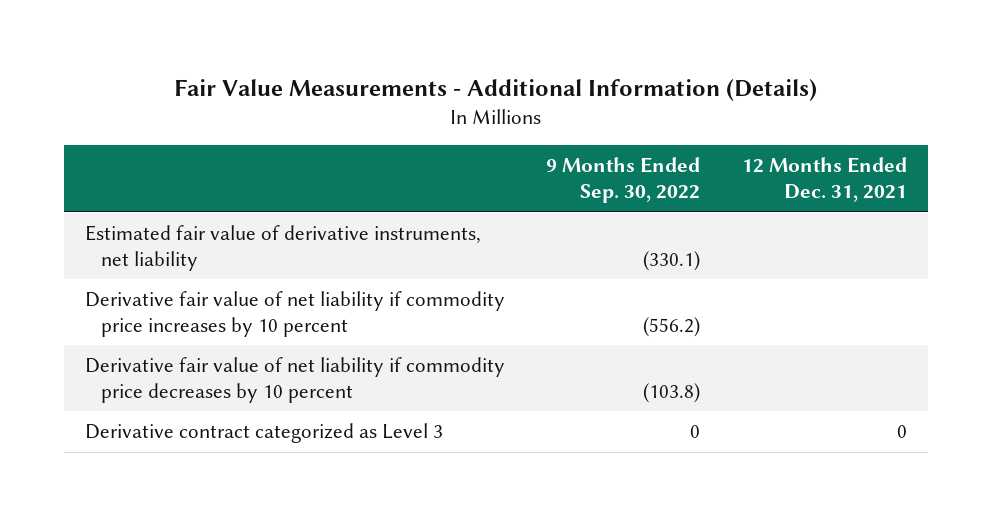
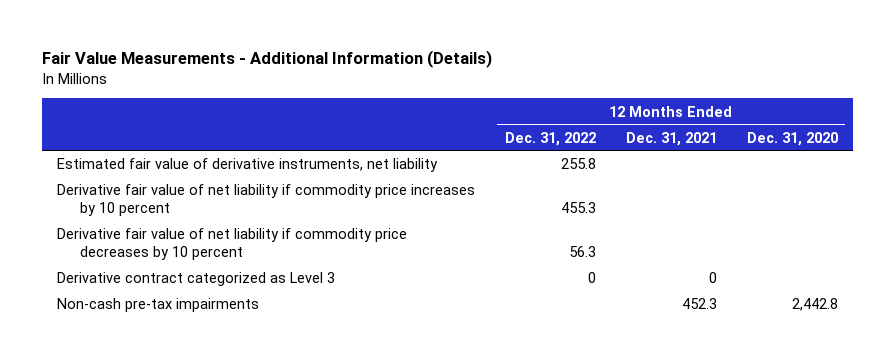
- | 9 Months Ended Sep. 30, 2022 | 12 Months Ended Dec. 31, 2021
+ | 12 Months Ended Dec. 31, 2022 | 12 Months Ended Dec. 31, 2021 | 12 Months Ended Dec. 31, 2020
+ Non-cash pre-tax impairments | | 452.3 | 2,442.8

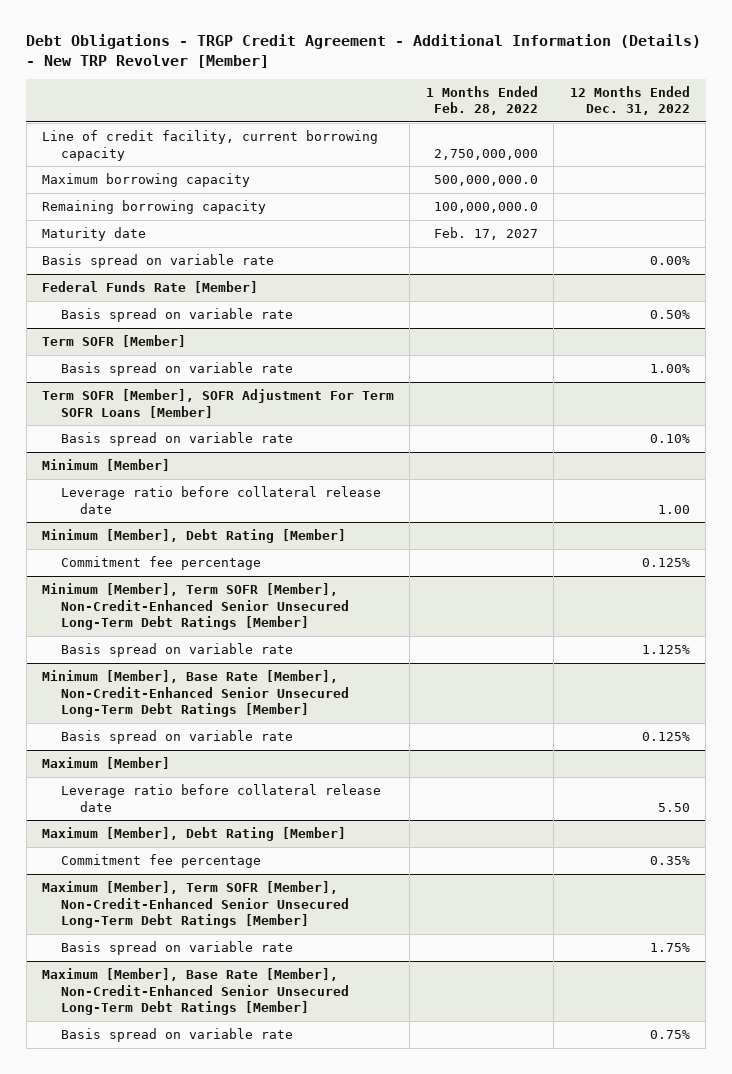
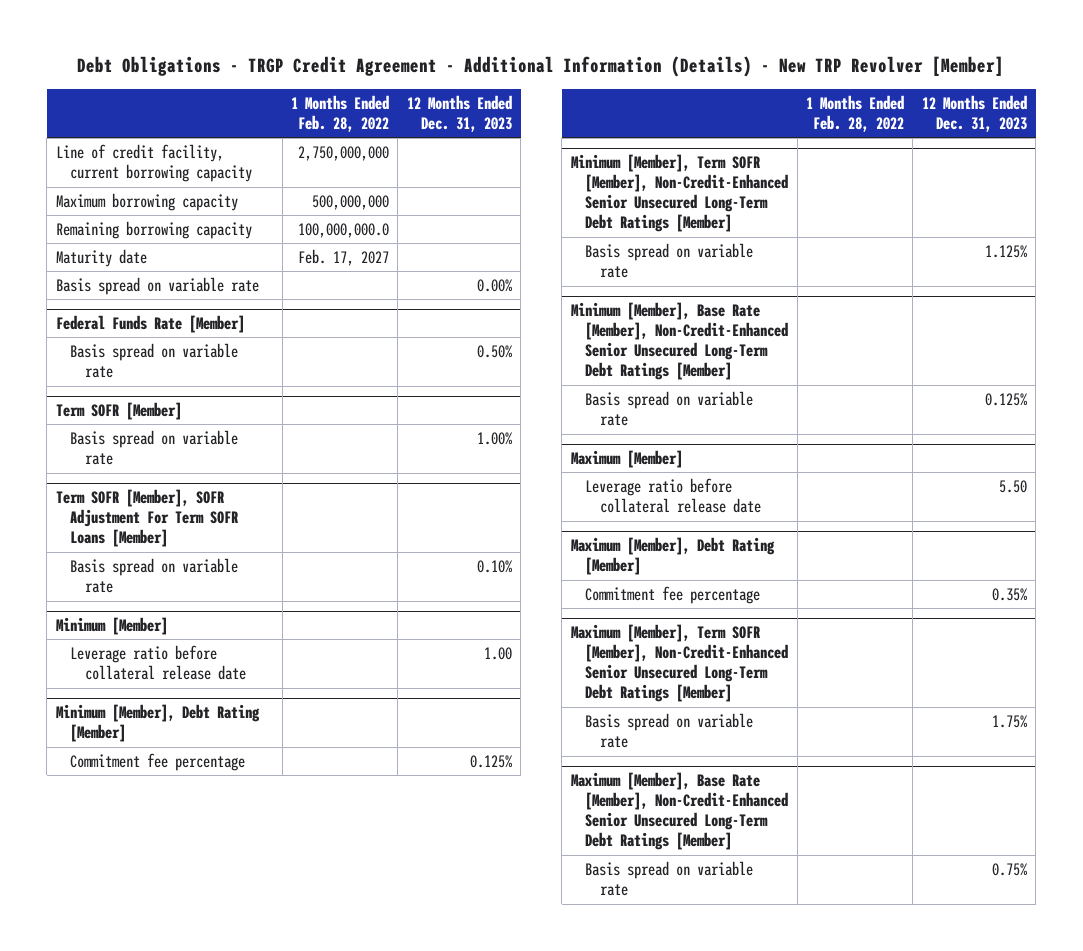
- | 1 Months Ended Feb. 28, 2022 | 12 Months Ended Dec. 31, 2022
+ | 1 Months Ended Feb. 28, 2022 | 12 Months Ended Dec. 31, 2023
- Maximum borrowing capacity | 500,000,000.0 |
+ Maximum borrowing capacity | 500,000,000 |

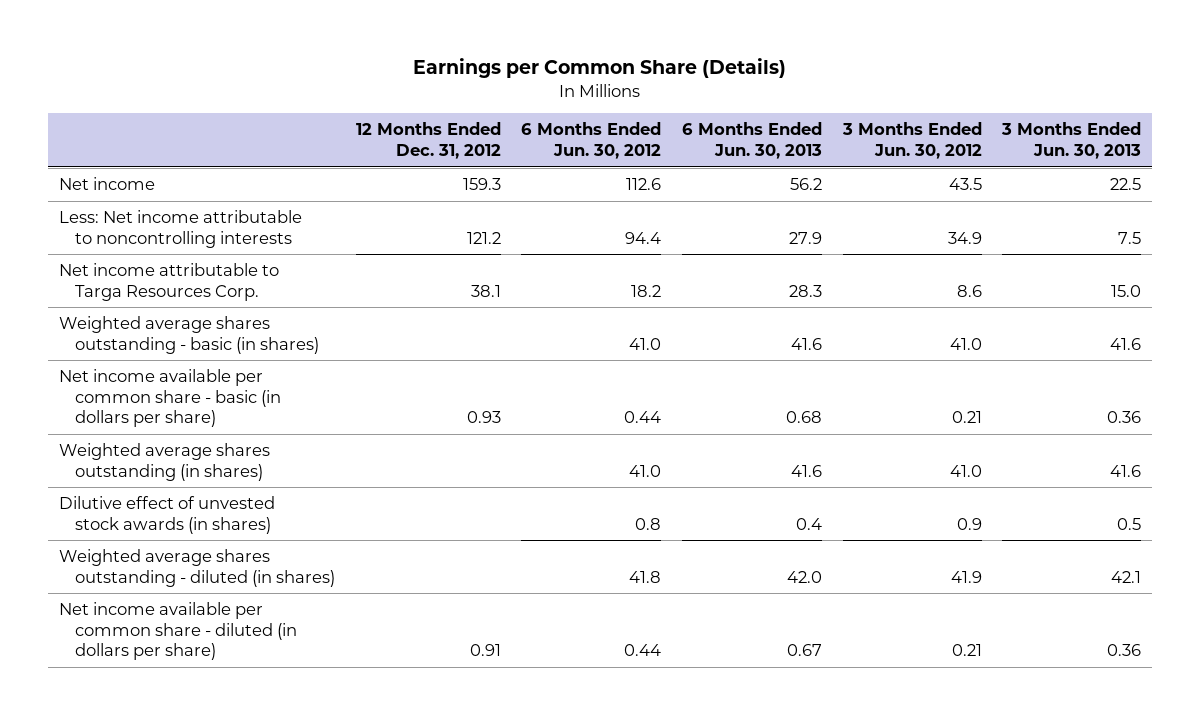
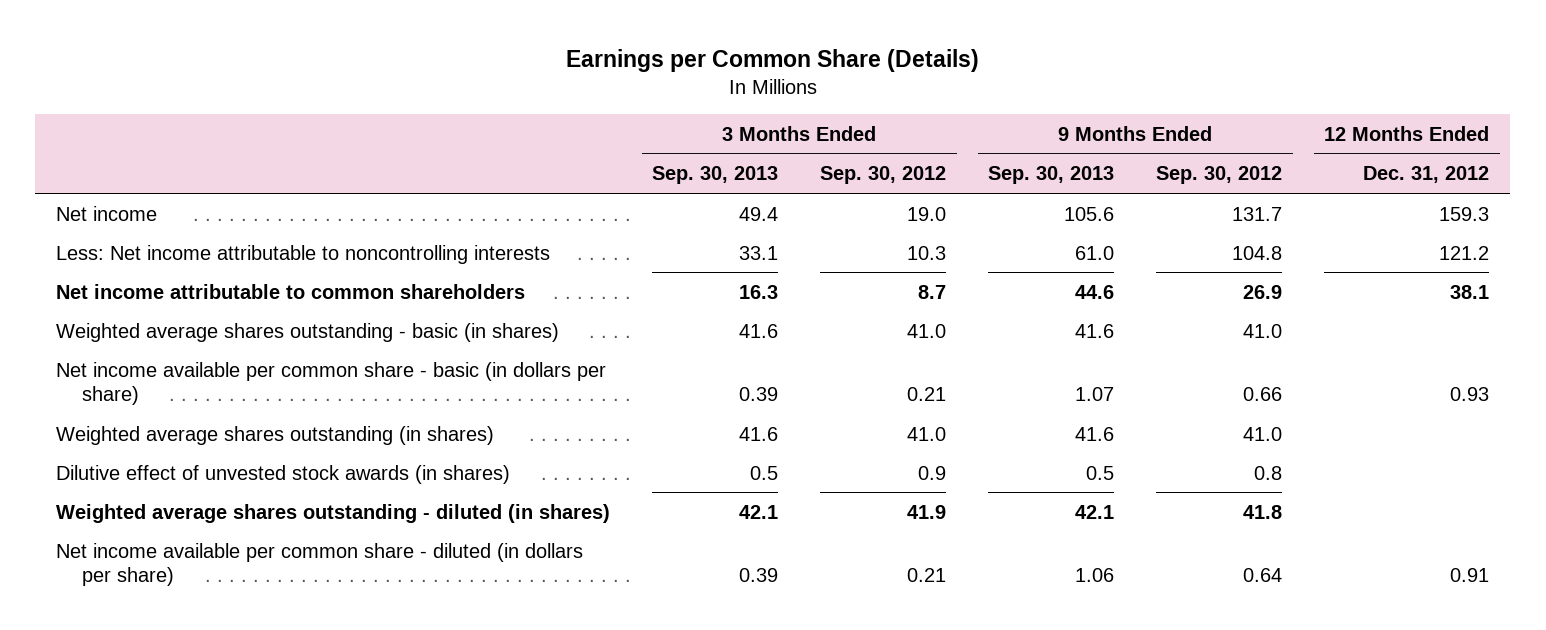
- | 12 Months Ended Dec. 31, 2012 | 6 Months Ended Jun. 30, 2012 | 6 Months Ended Jun. 30, 2013 | 3 Months Ended Jun. 30, 2012 | 3 Months Ended Jun. 30, 2013
+ | 3 Months Ended Sep. 30, 2013 | 3 Months Ended Sep. 30, 2012 | 9 Months Ended Sep. 30, 2013 | 9 Months Ended Sep. 30, 2012 | 12 Months Ended Dec. 31, 2012
- Net income attributable to Targa Resources Corp. | 38.1 | 18.2 | 28.3 | 8.6 | 15.0
+ Net income attributable to common shareholders | 16.3 | 8.7 | 44.6 | 26.9 | 38.1

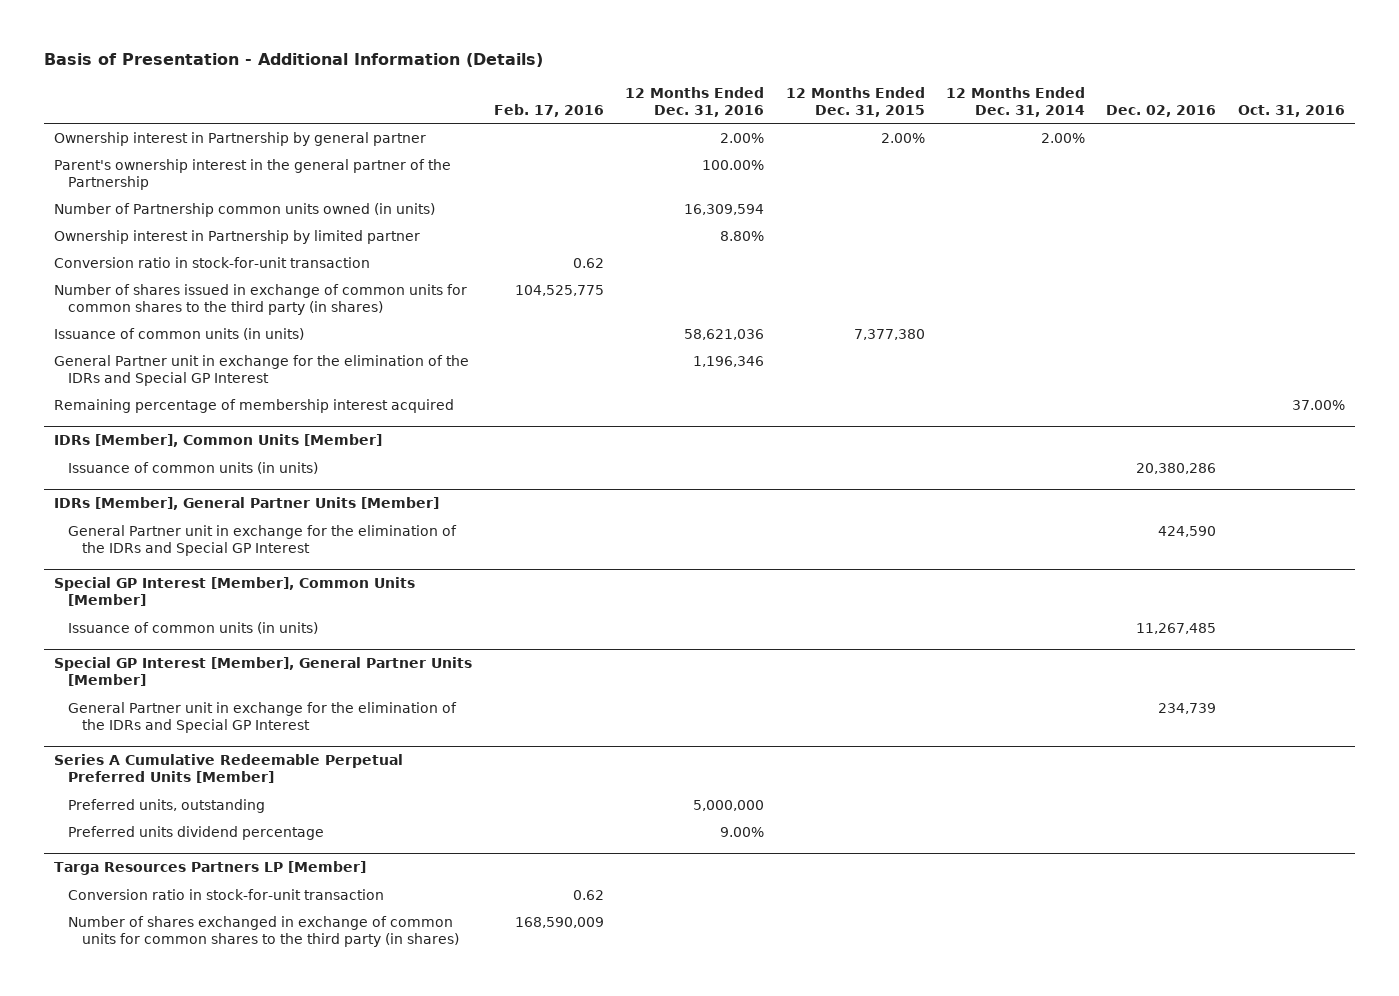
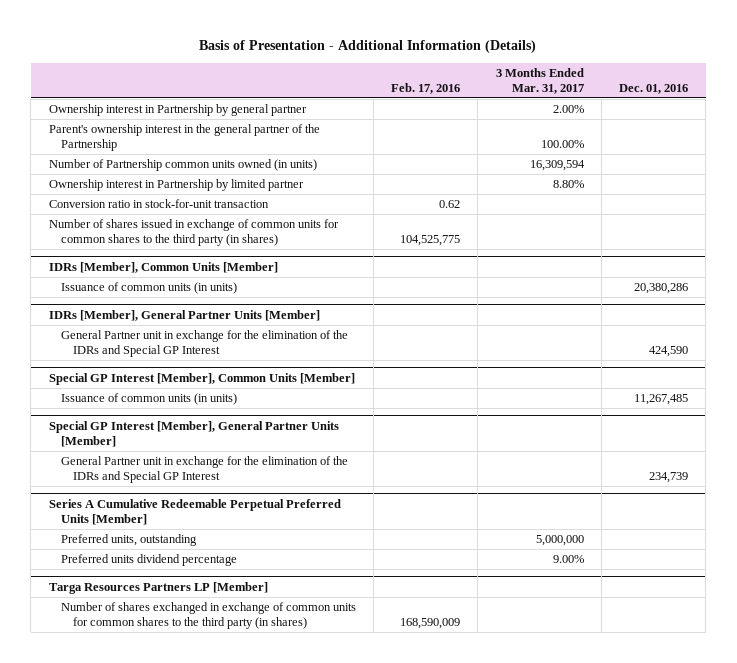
- | Feb. 17, 2016 | 12 Months Ended Dec. 31, 2016 | 12 Months Ended Dec. 31, 2015 | 12 Months Ended Dec. 31, 2014 | Dec. 02, 2016 | Oct. 31, 2016
+ | Feb. 17, 2016 | 3 Months Ended Mar. 31, 2017 | Dec. 01, 2016
- Issuance of common units (in units) | | 58,621,036 | 7,377,380 | | |
- General Partner unit in exchange for the elimination of the IDRs and Special GP Interest | | 1,196,346 | | | |
- Remaining percentage of membership interest acquired | | | | | | 37.00%
@ Targa Resources Partners LP [Member]
- Conversion ratio in stock-for-unit transaction | 0.62 | | | | |

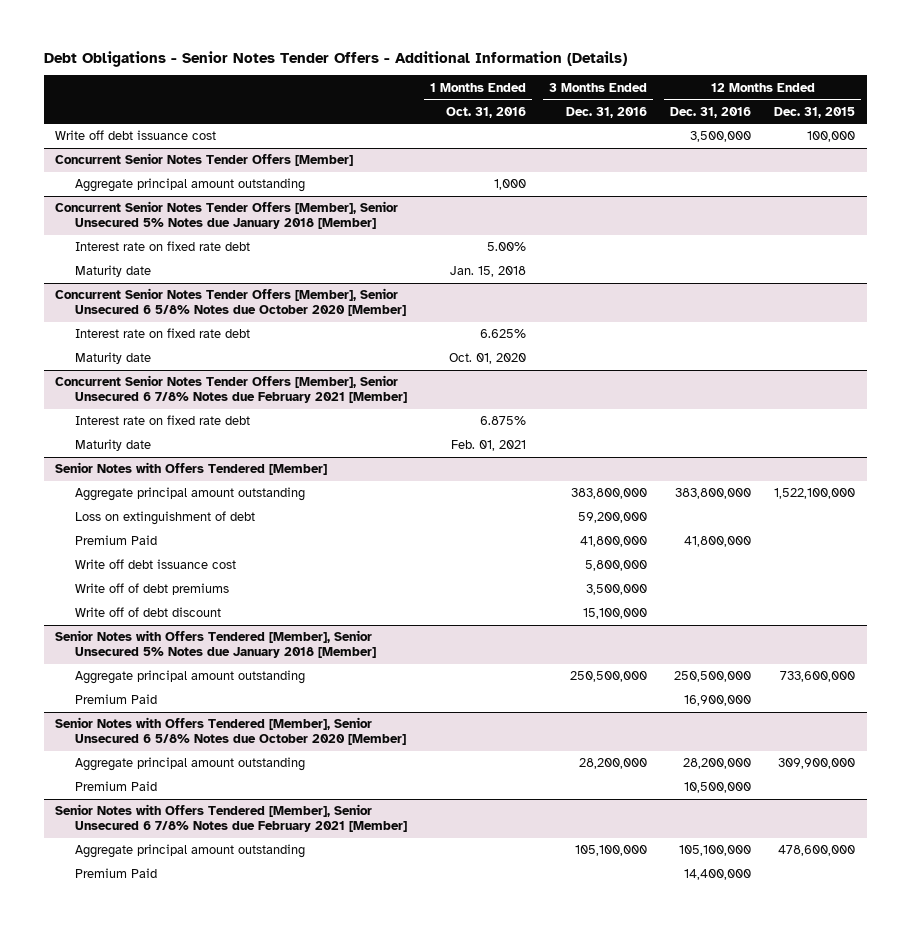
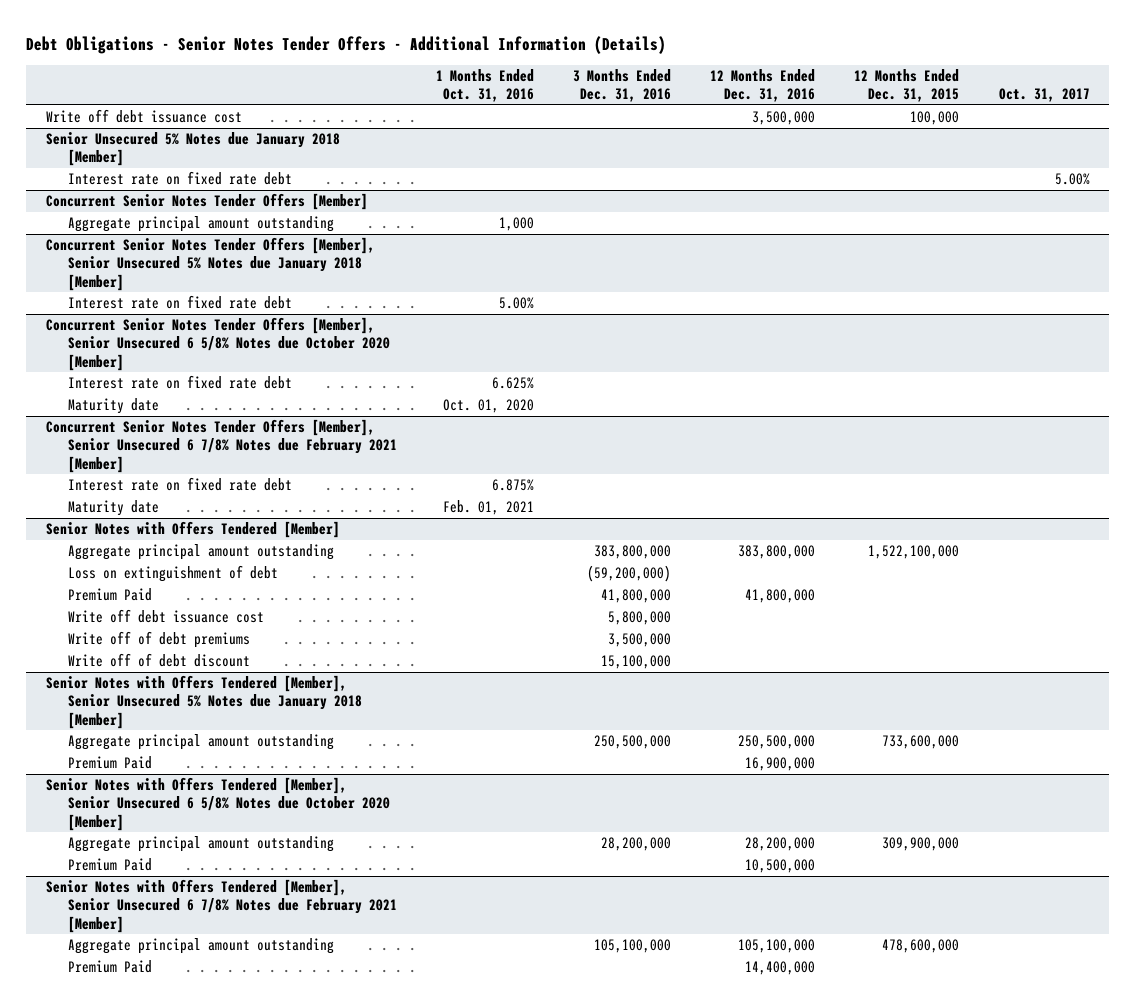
- | 1 Months Ended Oct. 31, 2016 | 3 Months Ended Dec. 31, 2016 | 12 Months Ended Dec. 31, 2016 | 12 Months Ended Dec. 31, 2015
+ | 1 Months Ended Oct. 31, 2016 | 3 Months Ended Dec. 31, 2016 | 12 Months Ended Dec. 31, 2016 | 12 Months Ended Dec. 31, 2015 | Oct. 31, 2017
+ Senior Unsecured 5% Notes due January 2018 [Member]
+ Interest rate on fixed rate debt | | | | | 5.00%
@ Concurrent Senior Notes Tender Offers [Member], Senior Unsecured 5% Notes due January 2018 [Member]
- Maturity date | Jan. 15, 2018 | | |
@ Senior Notes with Offers Tendered [Member]
- Loss on extinguishment of debt | | 59,200,000 | |
+ Loss on extinguishment of debt | | (59,200,000) | | |

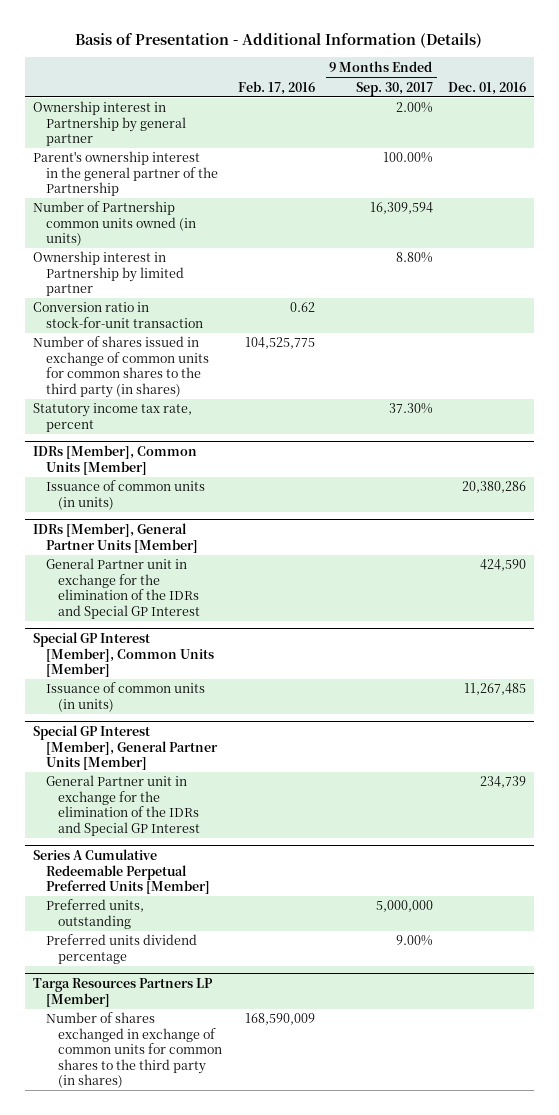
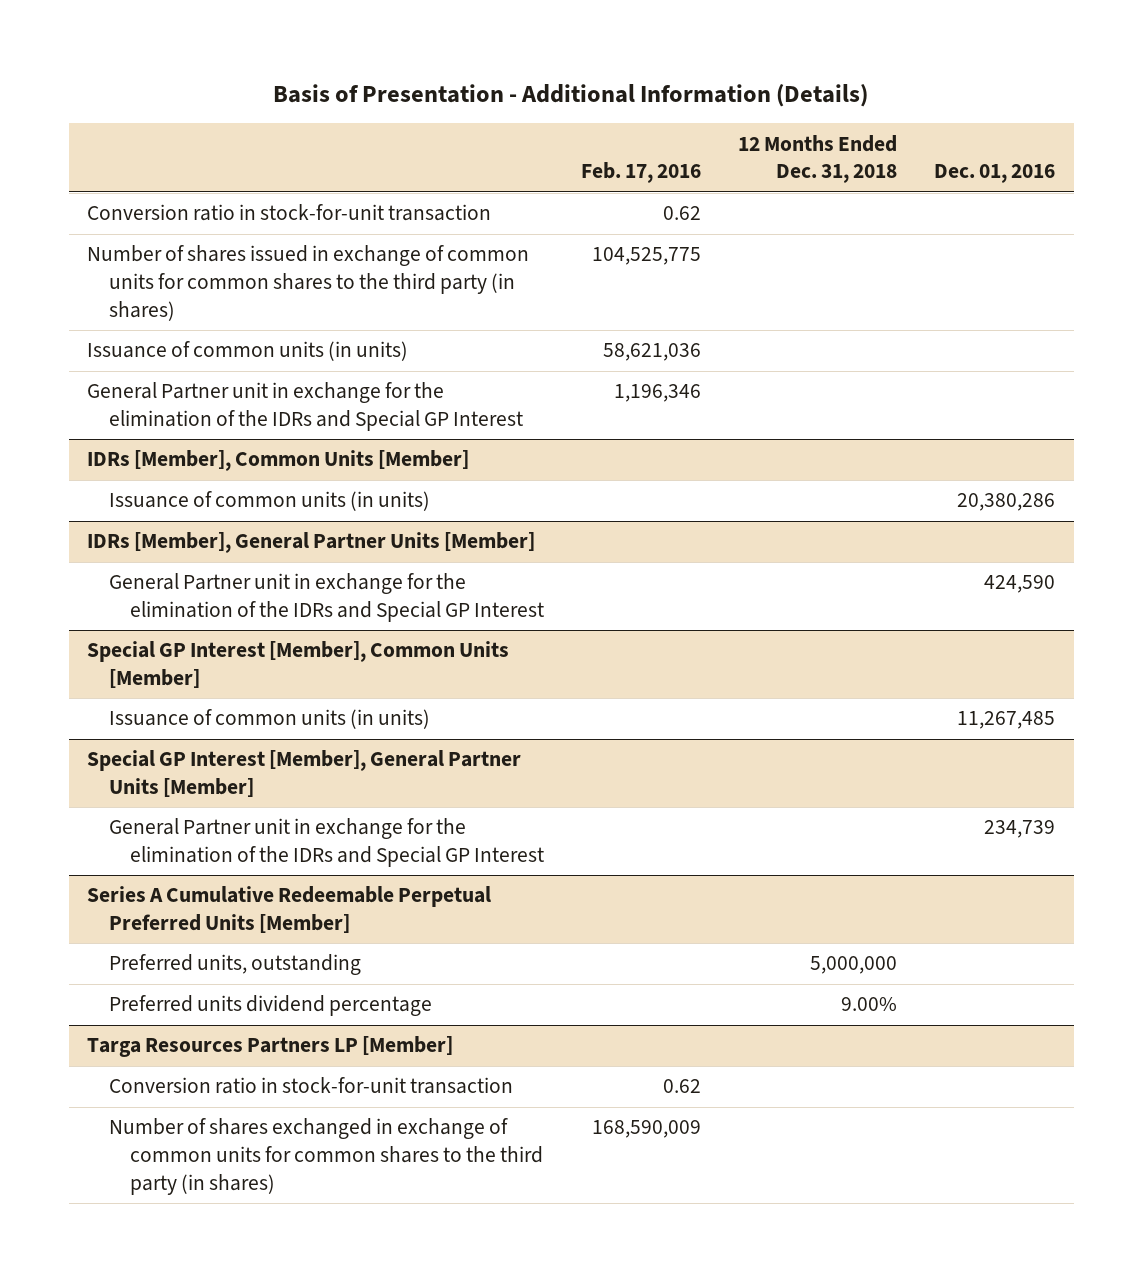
- | Feb. 17, 2016 | 9 Months Ended Sep. 30, 2017 | Dec. 01, 2016
+ | Feb. 17, 2016 | 12 Months Ended Dec. 31, 2018 | Dec. 01, 2016
- Ownership interest in Partnership by general partner | | 2.00% |
- Parent's ownership interest in the general partner of the Partnership | | 100.00% |
- Number of Partnership common units owned (in units) | | 16,309,594 |
- Ownership interest in Partnership by limited partner | | 8.80% |
- Statutory income tax rate, percent | | 37.30% |
+ Issuance of common units (in units) | 58,621,036 | |
+ General Partner unit in exchange for the elimination of the IDRs and Special GP Interest | 1,196,346 | |
@ Targa Resources Partners LP [Member]
+ Conversion ratio in stock-for-unit transaction | 0.62 | |

